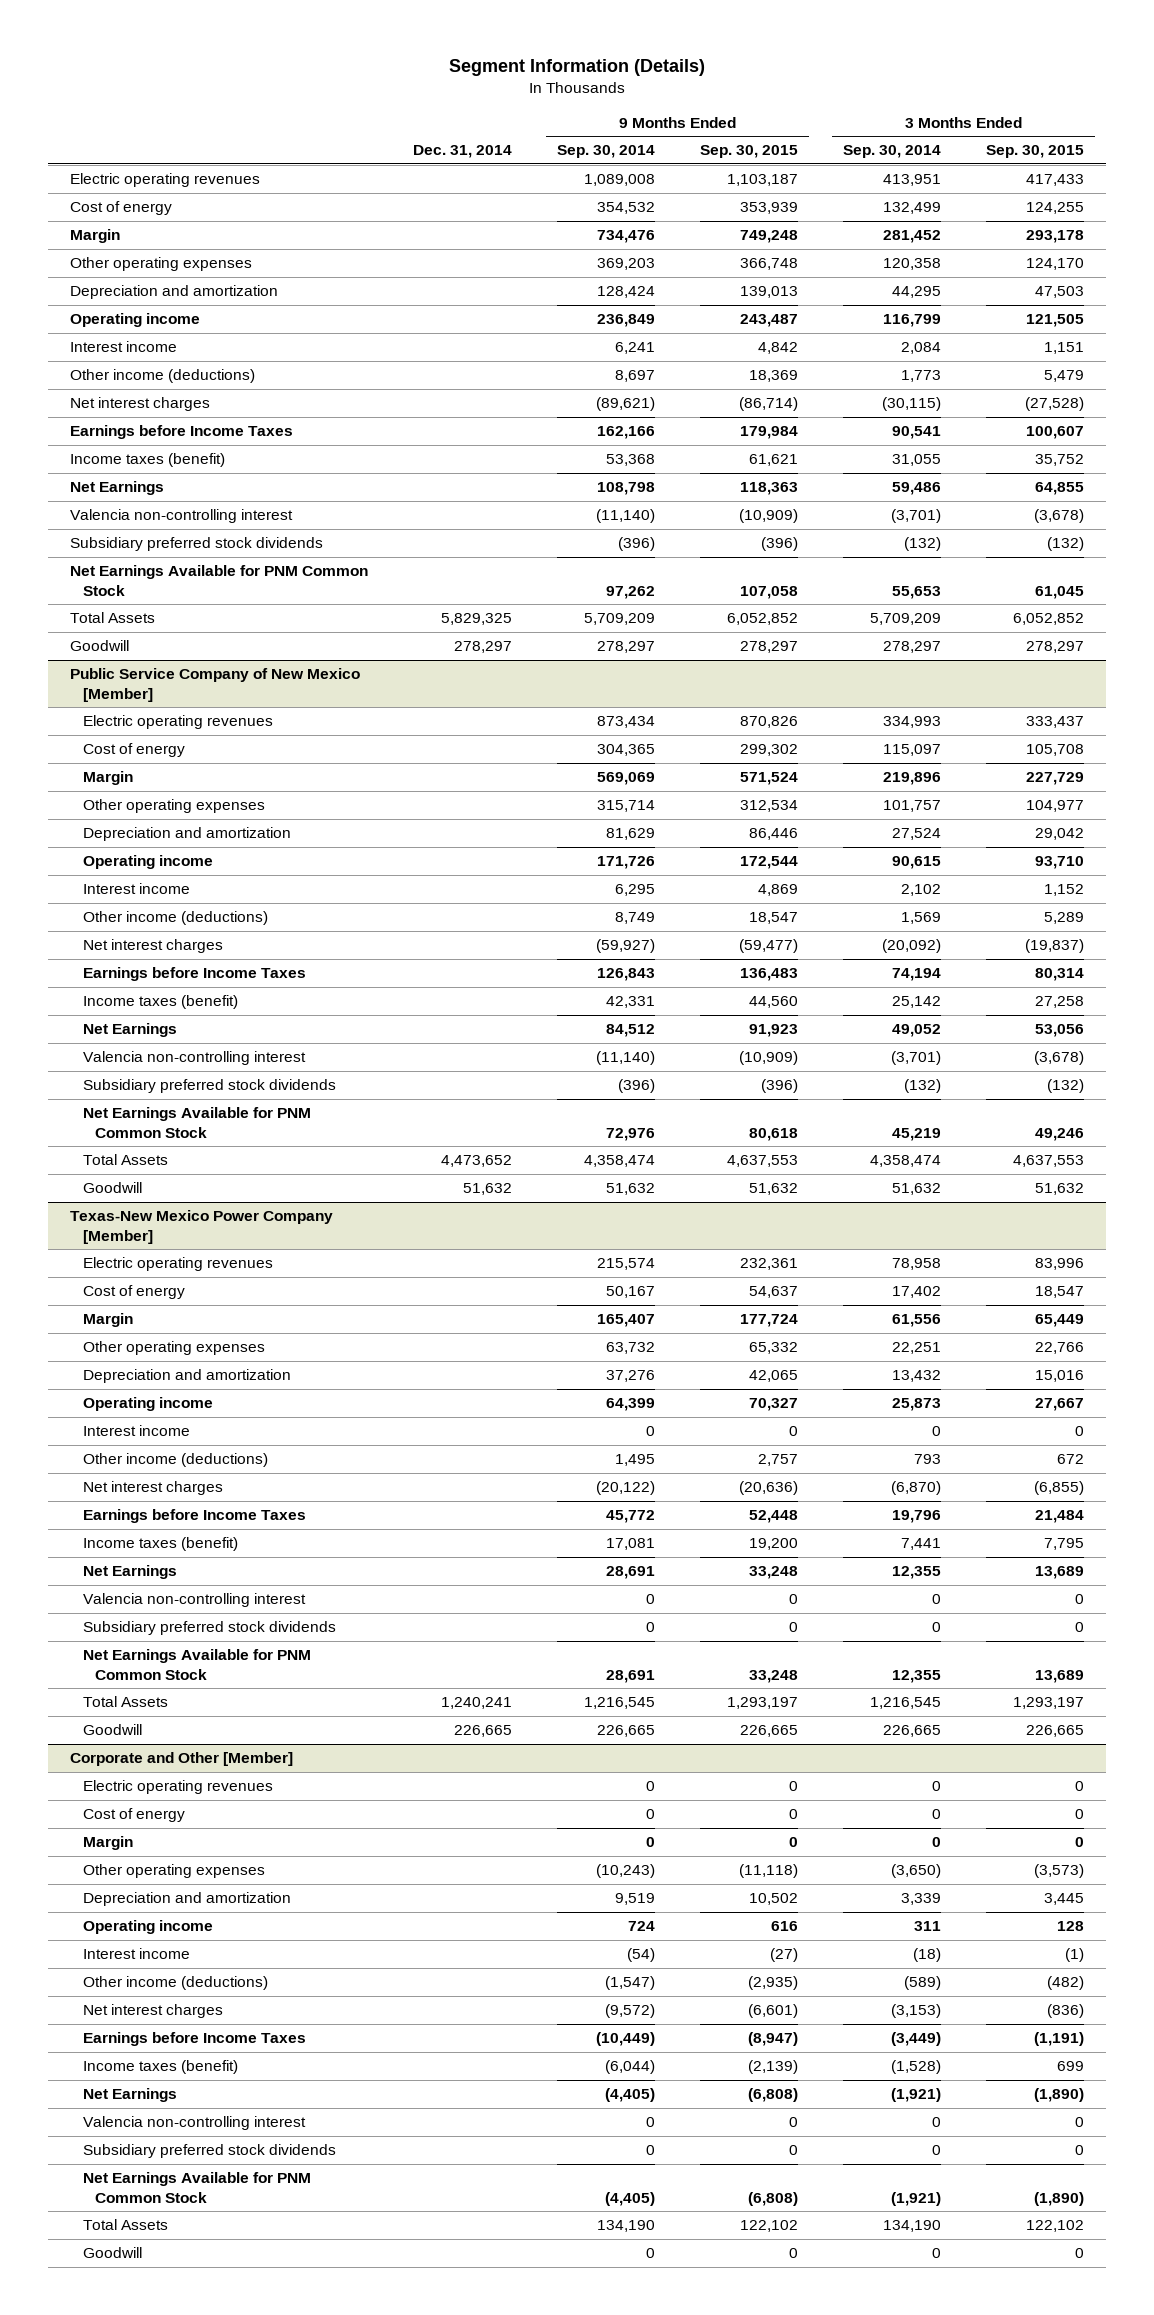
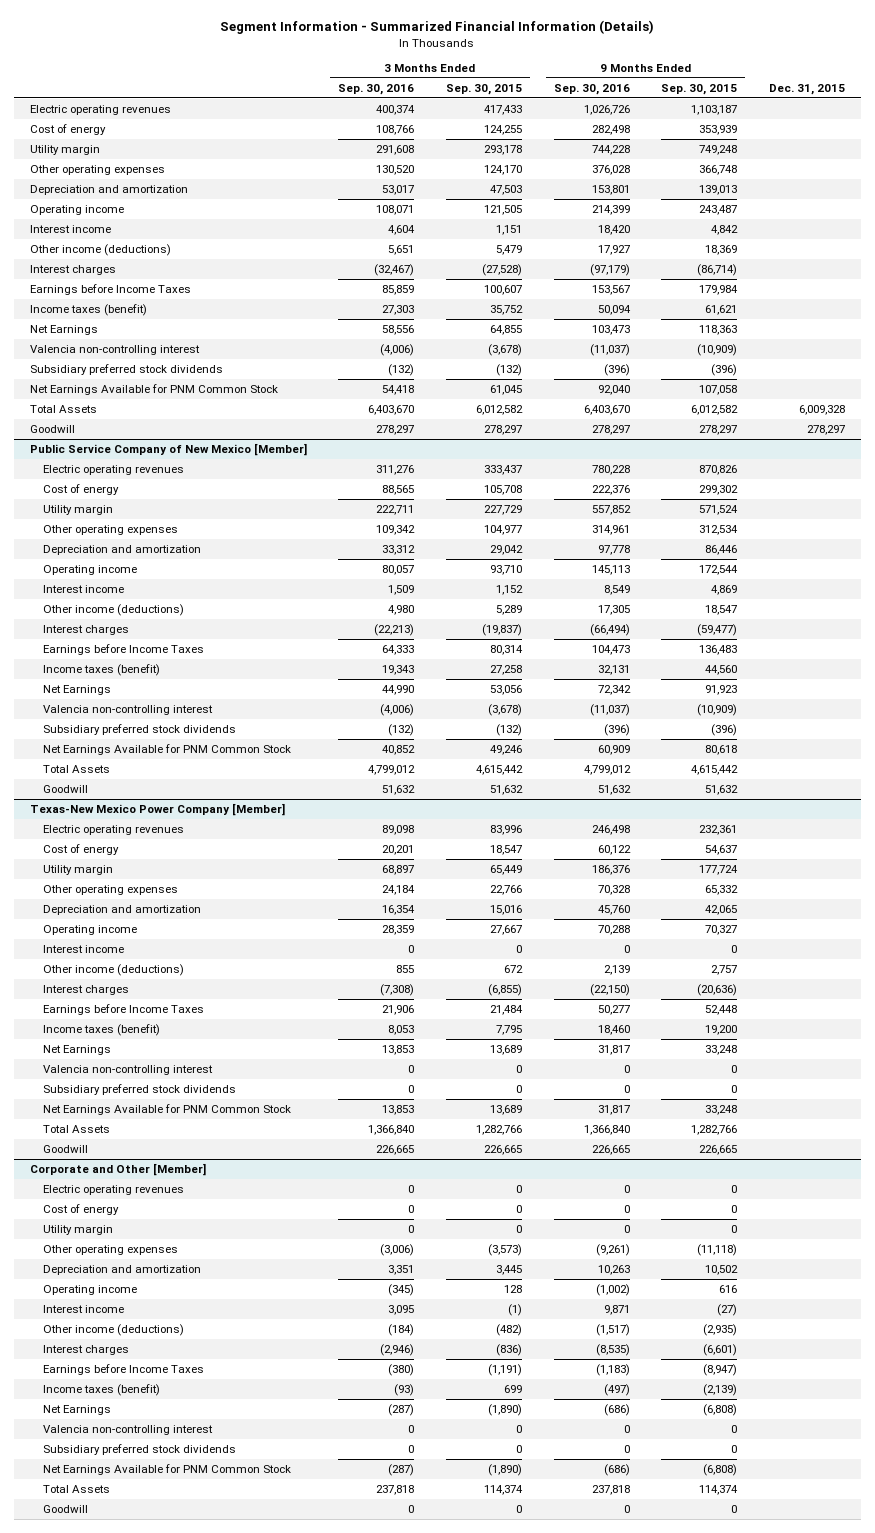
- Segment Information (Details)
+ Segment Information - Summarized Financial Information (Details)
- | Dec. 31, 2014 | 9 Months Ended Sep. 30, 2014 | 9 Months Ended Sep. 30, 2015 | 3 Months Ended Sep. 30, 2014 | 3 Months Ended Sep. 30, 2015
+ | 3 Months Ended Sep. 30, 2016 | 3 Months Ended Sep. 30, 2015 | 9 Months Ended Sep. 30, 2016 | 9 Months Ended Sep. 30, 2015 | Dec. 31, 2015
- Margin | | 734,476 | 749,248 | 281,452 | 293,178
+ Utility margin | 291,608 | 293,178 | 744,228 | 749,248 |
- Net interest charges | | (89,621) | (86,714) | (30,115) | (27,528)
+ Interest charges | (32,467) | (27,528) | (97,179) | (86,714) |
- Total Assets | 5,829,325 | 5,709,209 | 6,052,852 | 5,709,209 | 6,052,852
+ Total Assets | 6,403,670 | 6,012,582 | 6,403,670 | 6,012,582 | 6,009,328
@ Public Service Company of New Mexico [Member]
- Margin | | 569,069 | 571,524 | 219,896 | 227,729
+ Utility margin | 222,711 | 227,729 | 557,852 | 571,524 |
- Net interest charges | | (59,927) | (59,477) | (20,092) | (19,837)
+ Interest charges | (22,213) | (19,837) | (66,494) | (59,477) |
- Total Assets | 4,473,652 | 4,358,474 | 4,637,553 | 4,358,474 | 4,637,553
+ Total Assets | 4,799,012 | 4,615,442 | 4,799,012 | 4,615,442 |
@ Texas-New Mexico Power Company [Member]
- Margin | | 165,407 | 177,724 | 61,556 | 65,449
+ Utility margin | 68,897 | 65,449 | 186,376 | 177,724 |
- Net interest charges | | (20,122) | (20,636) | (6,870) | (6,855)
+ Interest charges | (7,308) | (6,855) | (22,150) | (20,636) |
- Total Assets | 1,240,241 | 1,216,545 | 1,293,197 | 1,216,545 | 1,293,197
+ Total Assets | 1,366,840 | 1,282,766 | 1,366,840 | 1,282,766 |
@ Corporate and Other [Member]
- Margin | | 0 | 0 | 0 | 0
+ Utility margin | 0 | 0 | 0 | 0 |
- Net interest charges | | (9,572) | (6,601) | (3,153) | (836)
+ Interest charges | (2,946) | (836) | (8,535) | (6,601) |
- Total Assets | | 134,190 | 122,102 | 134,190 | 122,102
+ Total Assets | 237,818 | 114,374 | 237,818 | 114,374 |

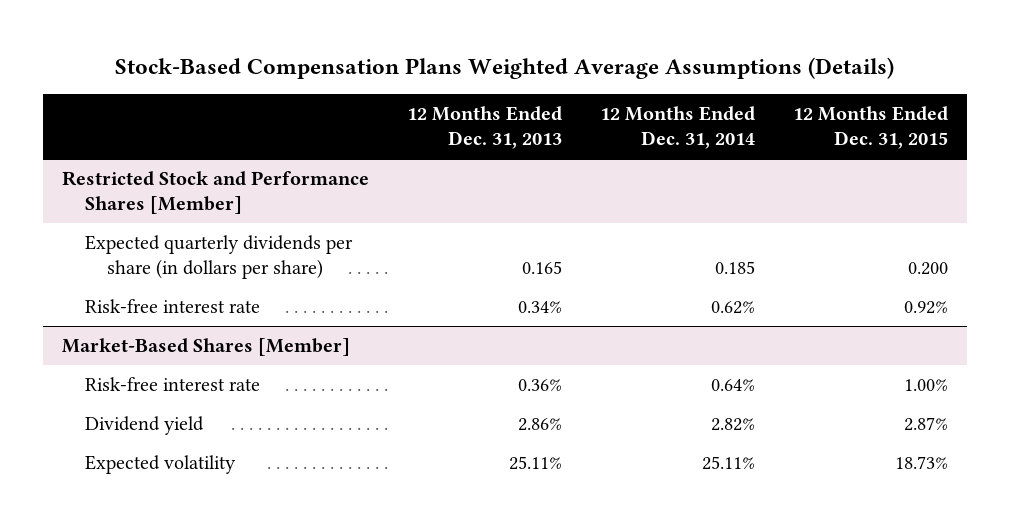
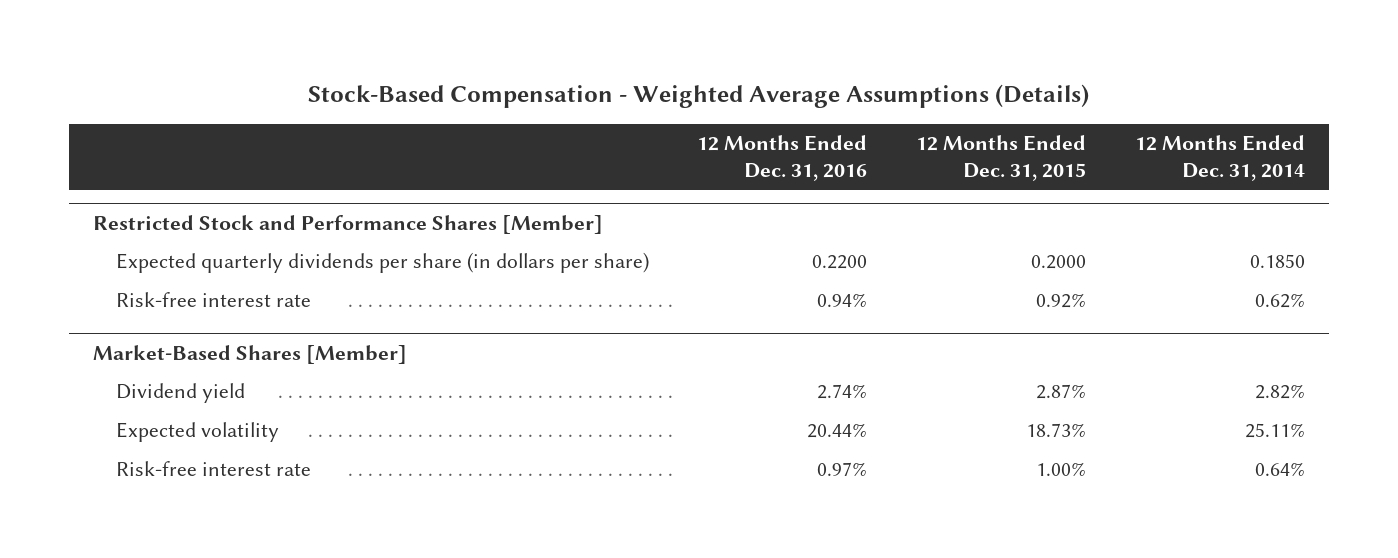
- Stock-Based Compensation Plans Weighted Average Assumptions (Details)
+ Stock-Based Compensation - Weighted Average Assumptions (Details)
- | 12 Months Ended Dec. 31, 2013 | 12 Months Ended Dec. 31, 2014 | 12 Months Ended Dec. 31, 2015
+ | 12 Months Ended Dec. 31, 2016 | 12 Months Ended Dec. 31, 2015 | 12 Months Ended Dec. 31, 2014
@ Restricted Stock and Performance Shares [Member]
- Expected quarterly dividends per share (in dollars per share) | 0.165 | 0.185 | 0.200
+ Expected quarterly dividends per share (in dollars per share) | 0.2200 | 0.2000 | 0.1850
@ Market-Based Shares [Member]
moved down: Risk-free interest rate | 0.97% | 1.00% | 0.64%

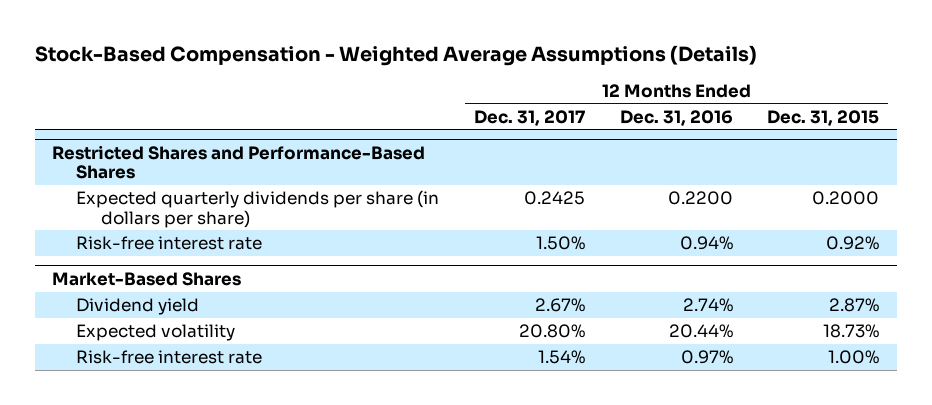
- | 12 Months Ended Dec. 31, 2016 | 12 Months Ended Dec. 31, 2015 | 12 Months Ended Dec. 31, 2014
+ | 12 Months Ended Dec. 31, 2017 | 12 Months Ended Dec. 31, 2016 | 12 Months Ended Dec. 31, 2015
- Restricted Stock and Performance Shares [Member]
+ Restricted Shares and Performance-Based Shares
- Market-Based Shares [Member]
+ Market-Based Shares

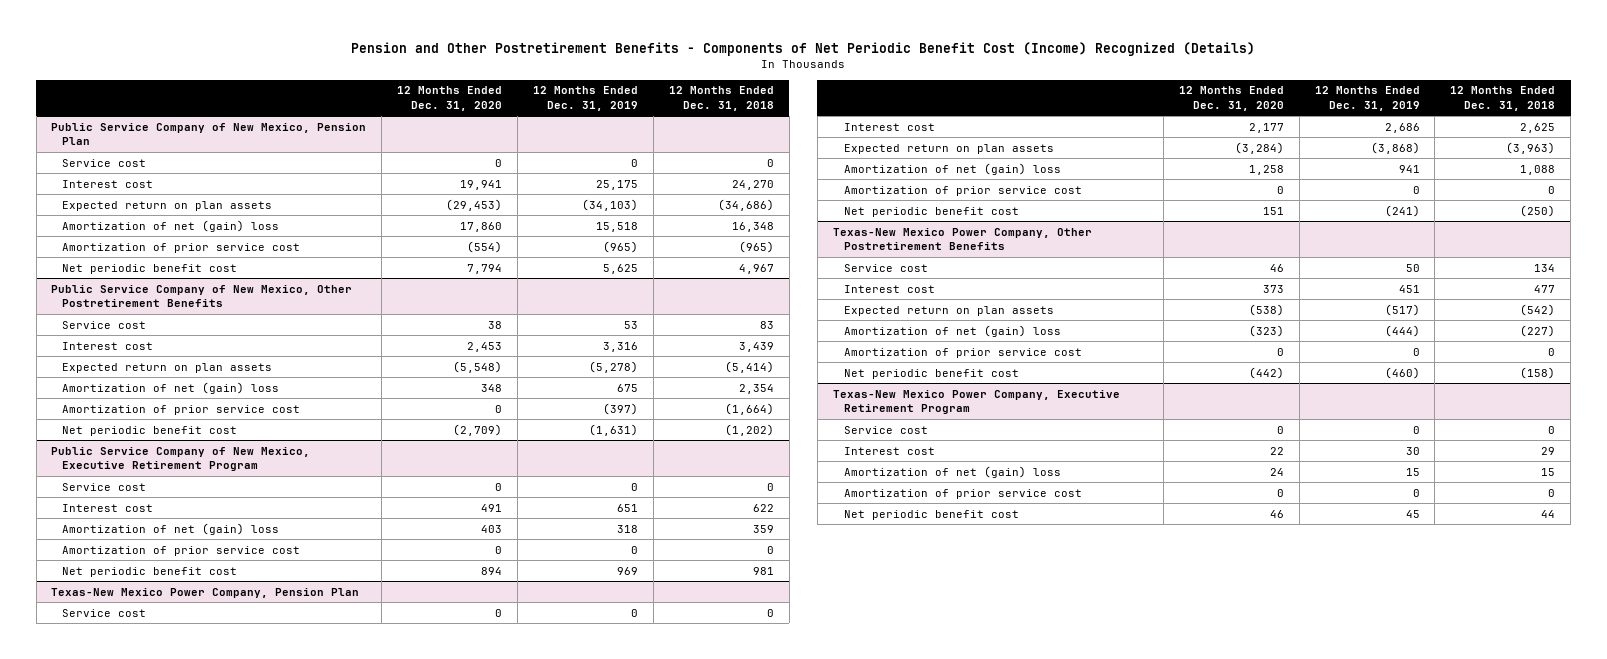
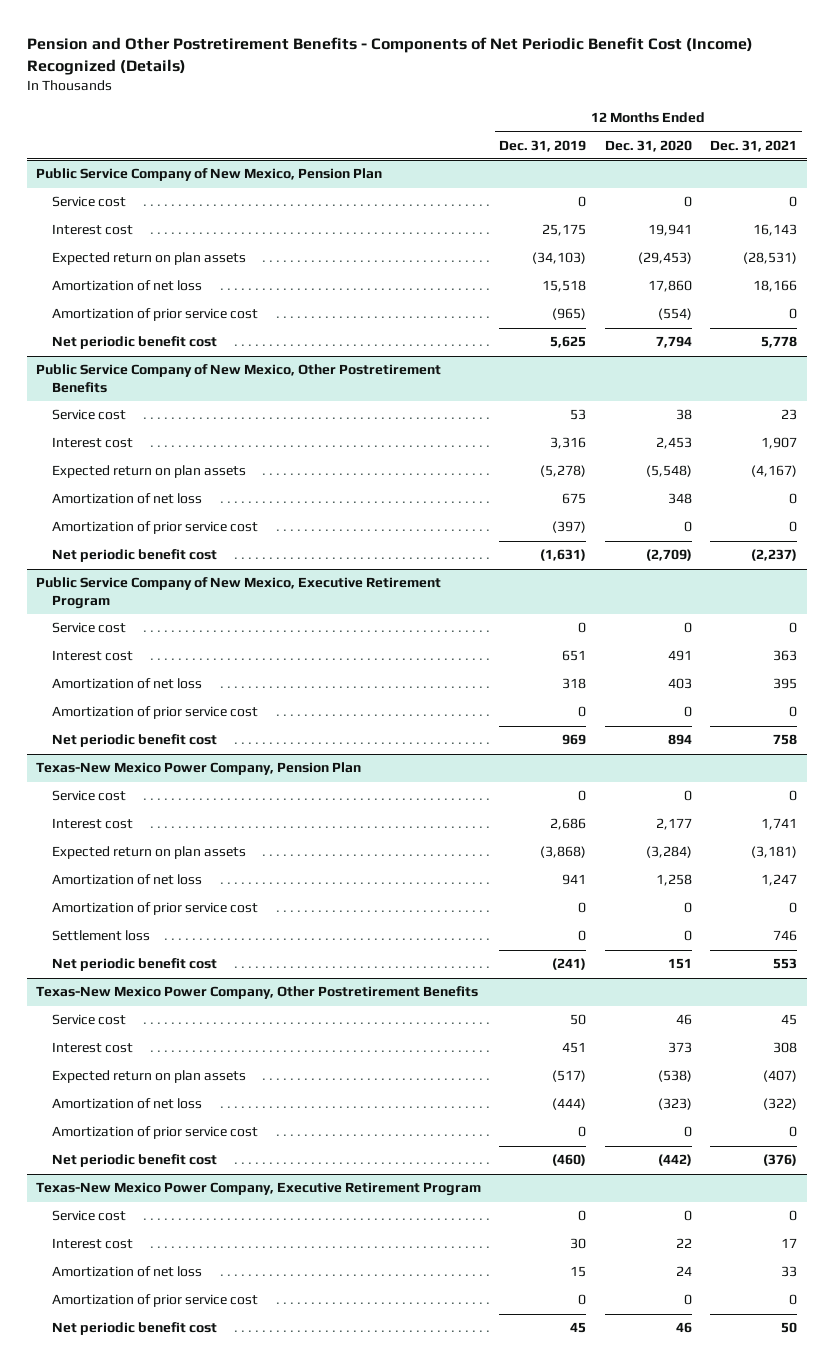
- | 12 Months Ended Dec. 31, 2020 | 12 Months Ended Dec. 31, 2019 | 12 Months Ended Dec. 31, 2018
+ | 12 Months Ended Dec. 31, 2019 | 12 Months Ended Dec. 31, 2020 | 12 Months Ended Dec. 31, 2021
@ Public Service Company of New Mexico, Pension Plan
- Amortization of net (gain) loss | 17,860 | 15,518 | 16,348
+ Amortization of net loss | 15,518 | 17,860 | 18,166
@ Public Service Company of New Mexico, Other Postretirement Benefits
- Amortization of net (gain) loss | 348 | 675 | 2,354
+ Amortization of net loss | 675 | 348 | 0
@ Public Service Company of New Mexico, Executive Retirement Program
- Amortization of net (gain) loss | 403 | 318 | 359
+ Amortization of net loss | 318 | 403 | 395
@ Texas-New Mexico Power Company, Pension Plan
- Amortization of net (gain) loss | 1,258 | 941 | 1,088
+ Amortization of net loss | 941 | 1,258 | 1,247
+ Settlement loss | 0 | 0 | 746
@ Texas-New Mexico Power Company, Other Postretirement Benefits
- Amortization of net (gain) loss | (323) | (444) | (227)
+ Amortization of net loss | (444) | (323) | (322)
@ Texas-New Mexico Power Company, Executive Retirement Program
- Amortization of net (gain) loss | 24 | 15 | 15
+ Amortization of net loss | 15 | 24 | 33

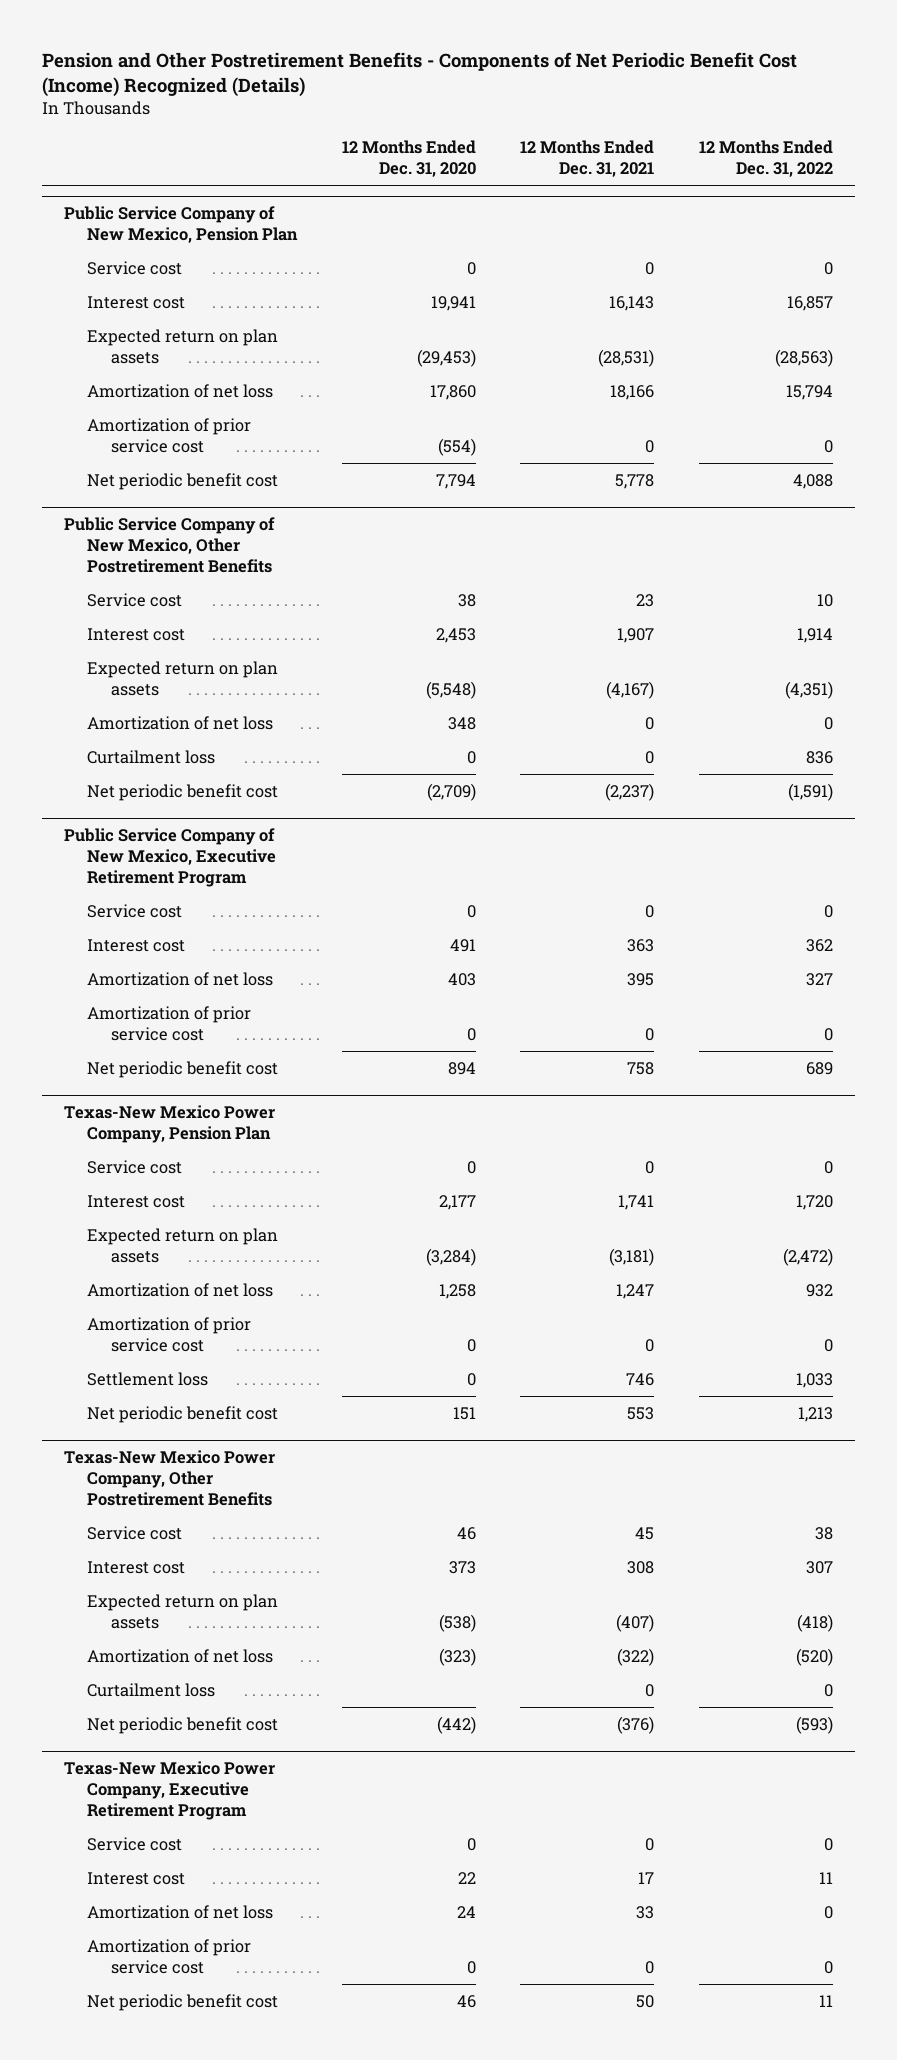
- | 12 Months Ended Dec. 31, 2019 | 12 Months Ended Dec. 31, 2020 | 12 Months Ended Dec. 31, 2021
+ | 12 Months Ended Dec. 31, 2020 | 12 Months Ended Dec. 31, 2021 | 12 Months Ended Dec. 31, 2022
@ Public Service Company of New Mexico, Other Postretirement Benefits
- Amortization of prior service cost | (397) | 0 | 0
+ Curtailment loss | 0 | 0 | 836
@ Texas-New Mexico Power Company, Other Postretirement Benefits
- Amortization of prior service cost | 0 | 0 | 0
+ Curtailment loss | | 0 | 0

